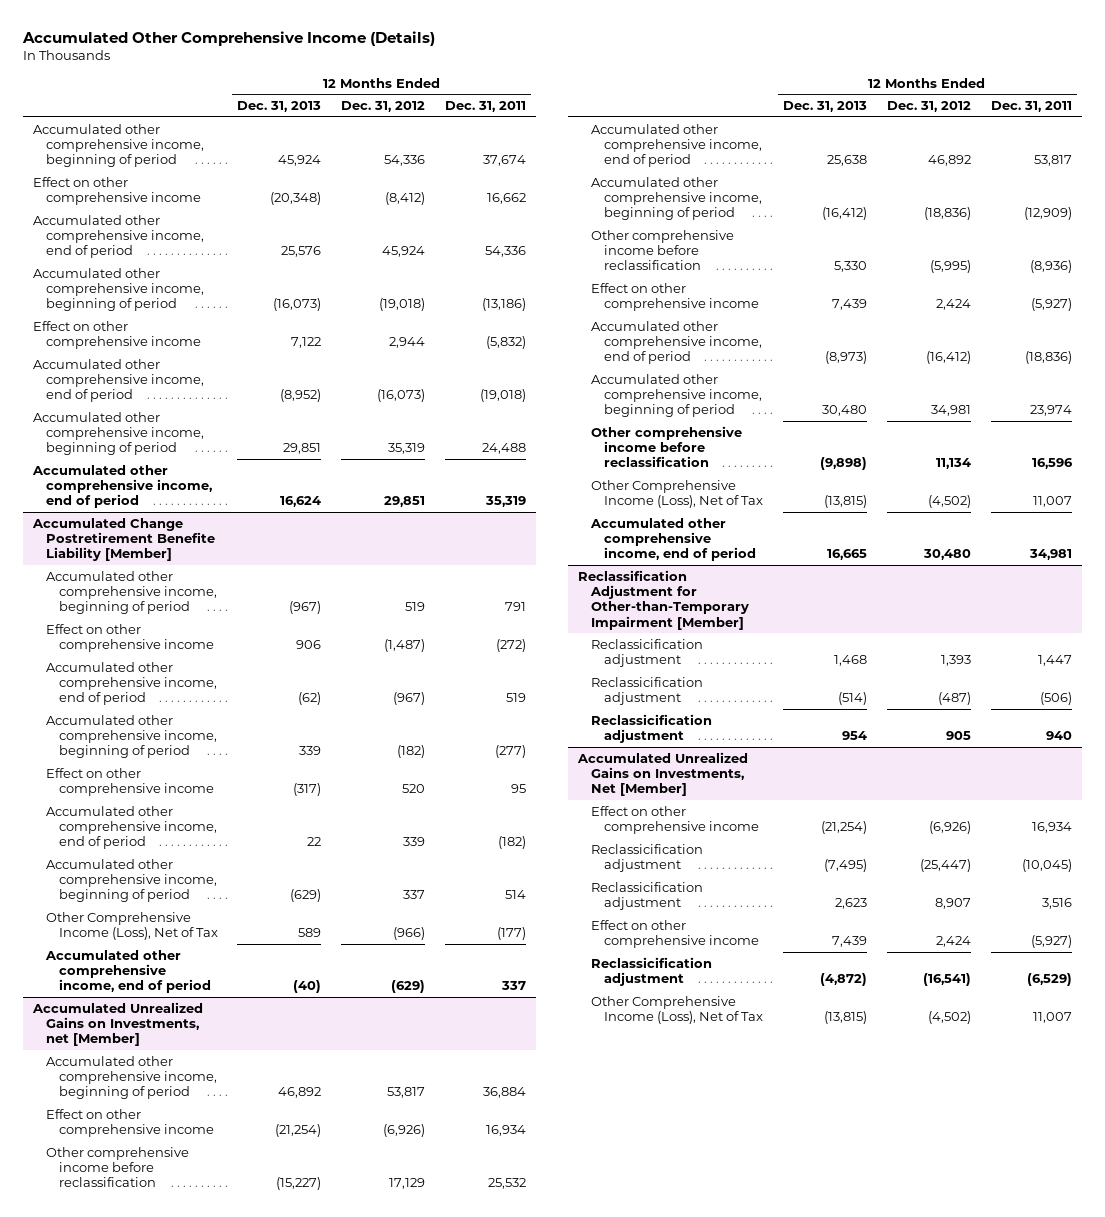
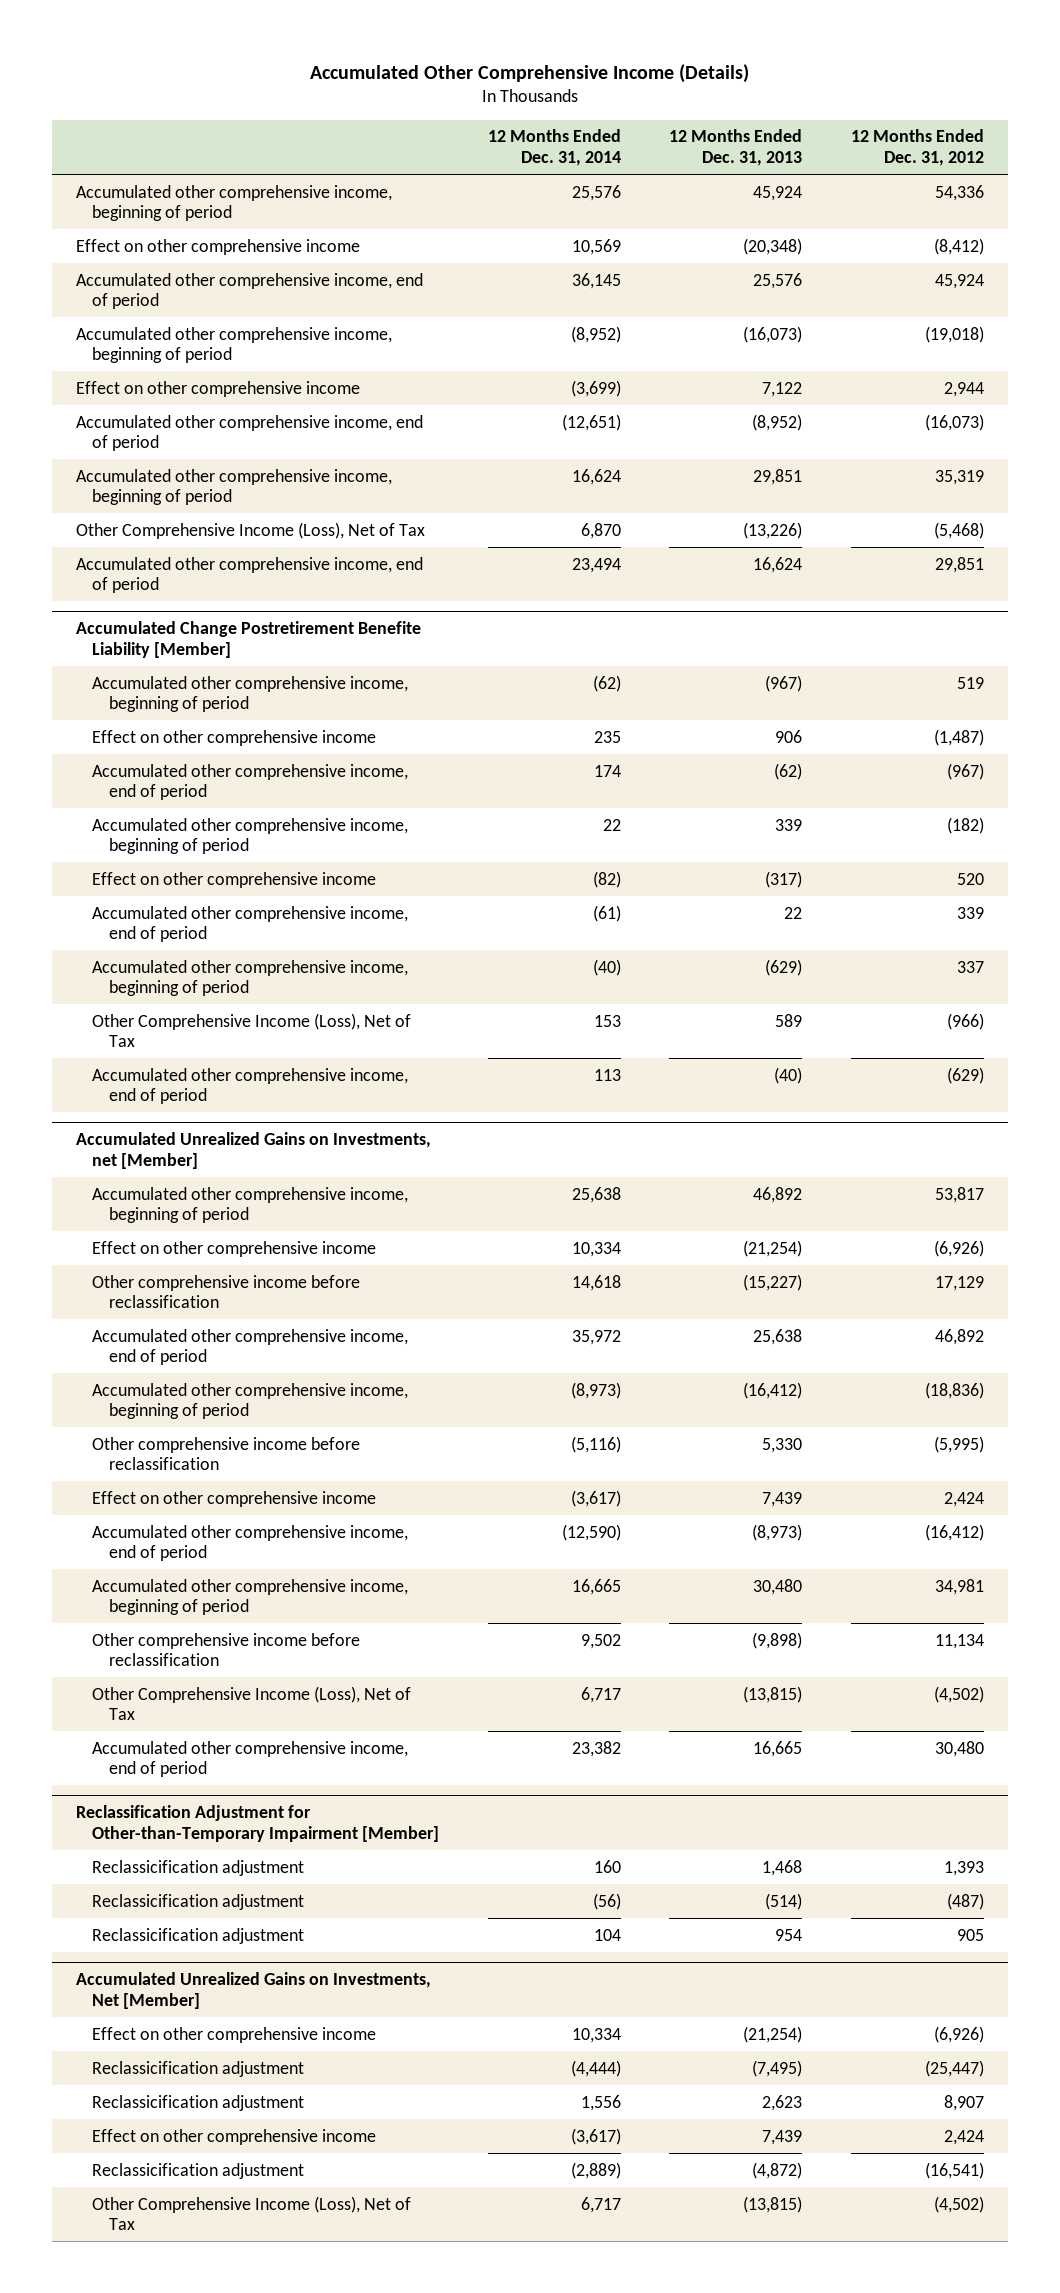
- | 12 Months Ended Dec. 31, 2013 | 12 Months Ended Dec. 31, 2012 | 12 Months Ended Dec. 31, 2011
+ | 12 Months Ended Dec. 31, 2014 | 12 Months Ended Dec. 31, 2013 | 12 Months Ended Dec. 31, 2012
+ Other Comprehensive Income (Loss), Net of Tax | 6,870 | (13,226) | (5,468)

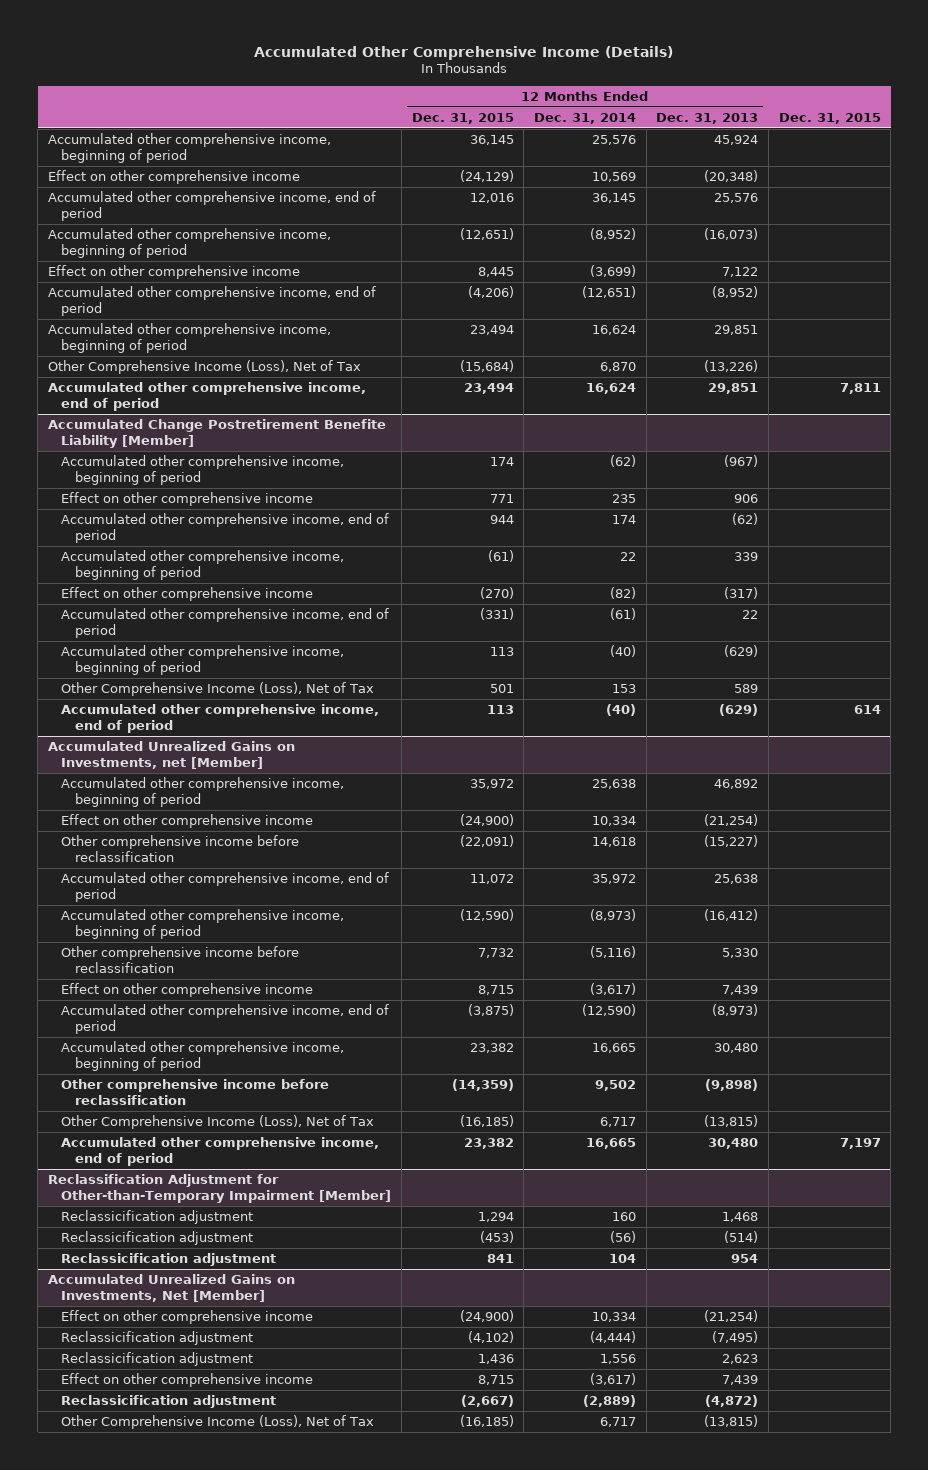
- | 12 Months Ended Dec. 31, 2014 | 12 Months Ended Dec. 31, 2013 | 12 Months Ended Dec. 31, 2012
+ | 12 Months Ended Dec. 31, 2015 | 12 Months Ended Dec. 31, 2014 | 12 Months Ended Dec. 31, 2013 | Dec. 31, 2015
- Accumulated other comprehensive income, end of period | 23,494 | 16,624 | 29,851
+ Accumulated other comprehensive income, end of period | 23,494 | 16,624 | 29,851 | 7,811
@ Accumulated Change Postretirement Benefite Liability [Member]
- Accumulated other comprehensive income, end of period | 113 | (40) | (629)
+ Accumulated other comprehensive income, end of period | 113 | (40) | (629) | 614
@ Accumulated Unrealized Gains on Investments, net [Member]
- Accumulated other comprehensive income, end of period | 23,382 | 16,665 | 30,480
+ Accumulated other comprehensive income, end of period | 23,382 | 16,665 | 30,480 | 7,197

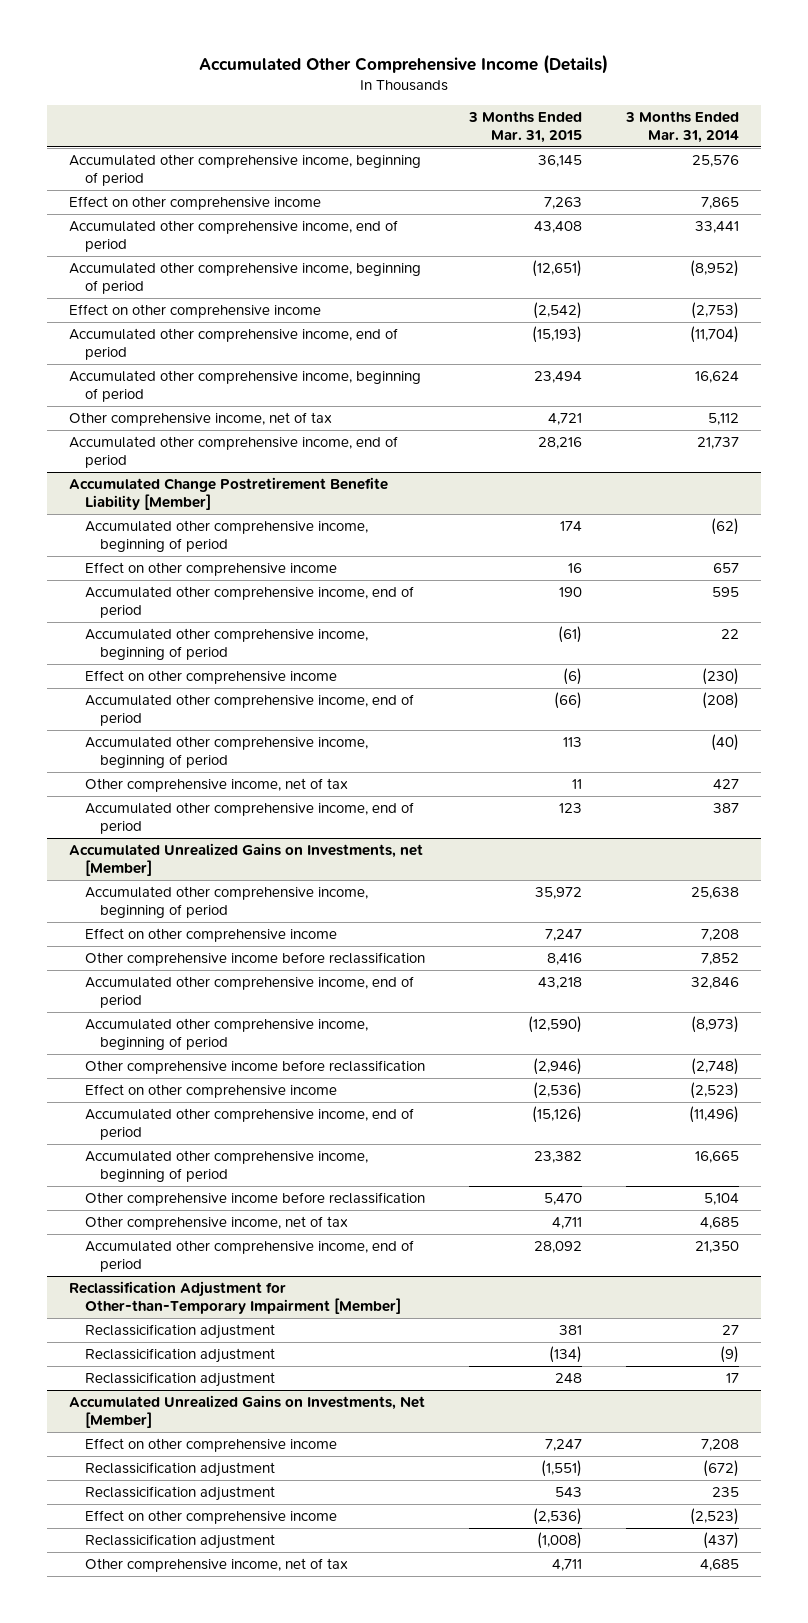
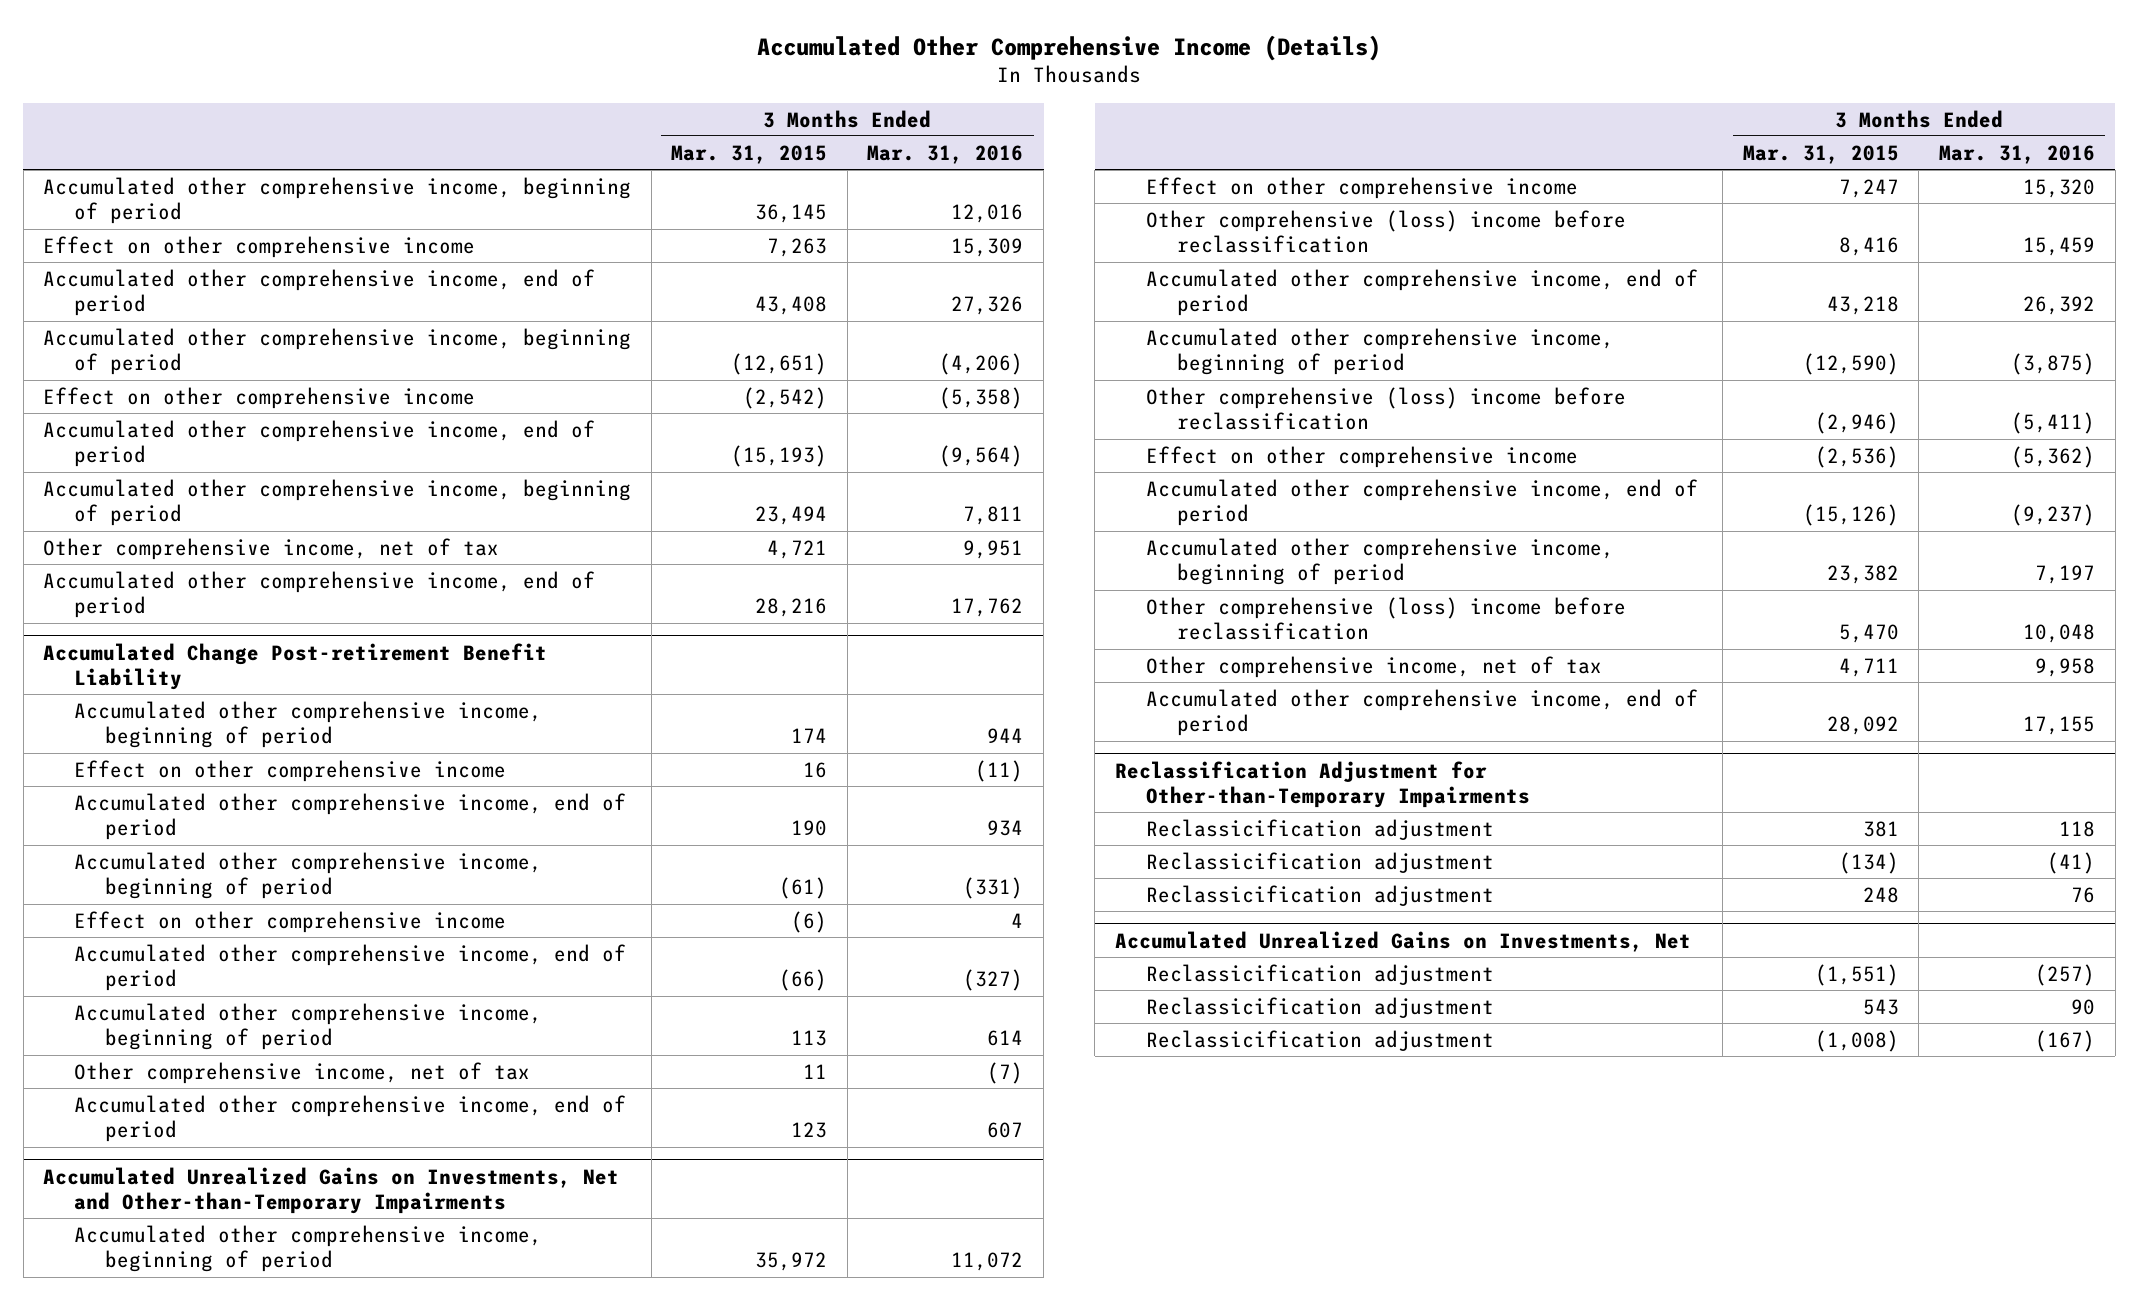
- | 3 Months Ended Mar. 31, 2015 | 3 Months Ended Mar. 31, 2014
+ | 3 Months Ended Mar. 31, 2015 | 3 Months Ended Mar. 31, 2016
- Accumulated Change Postretirement Benefite Liability [Member]
+ Accumulated Change Post-retirement Benefit Liability
- Accumulated Unrealized Gains on Investments, net [Member]
+ Accumulated Unrealized Gains on Investments, Net and Other-than-Temporary Impairments
- Other comprehensive income before reclassification | 8,416 | 7,852
+ Other comprehensive (loss) income before reclassification | 8,416 | 15,459
- Other comprehensive income before reclassification | (2,946) | (2,748)
+ Other comprehensive (loss) income before reclassification | (2,946) | (5,411)
- Other comprehensive income before reclassification | 5,470 | 5,104
+ Other comprehensive (loss) income before reclassification | 5,470 | 10,048
- Reclassification Adjustment for Other-than-Temporary Impairment [Member]
+ Reclassification Adjustment for Other-than-Temporary Impairments
- Accumulated Unrealized Gains on Investments, Net [Member]
- Effect on other comprehensive income | 7,247 | 7,208
+ Accumulated Unrealized Gains on Investments, Net
- Effect on other comprehensive income | (2,536) | (2,523)
- Other comprehensive income, net of tax | 4,711 | 4,685

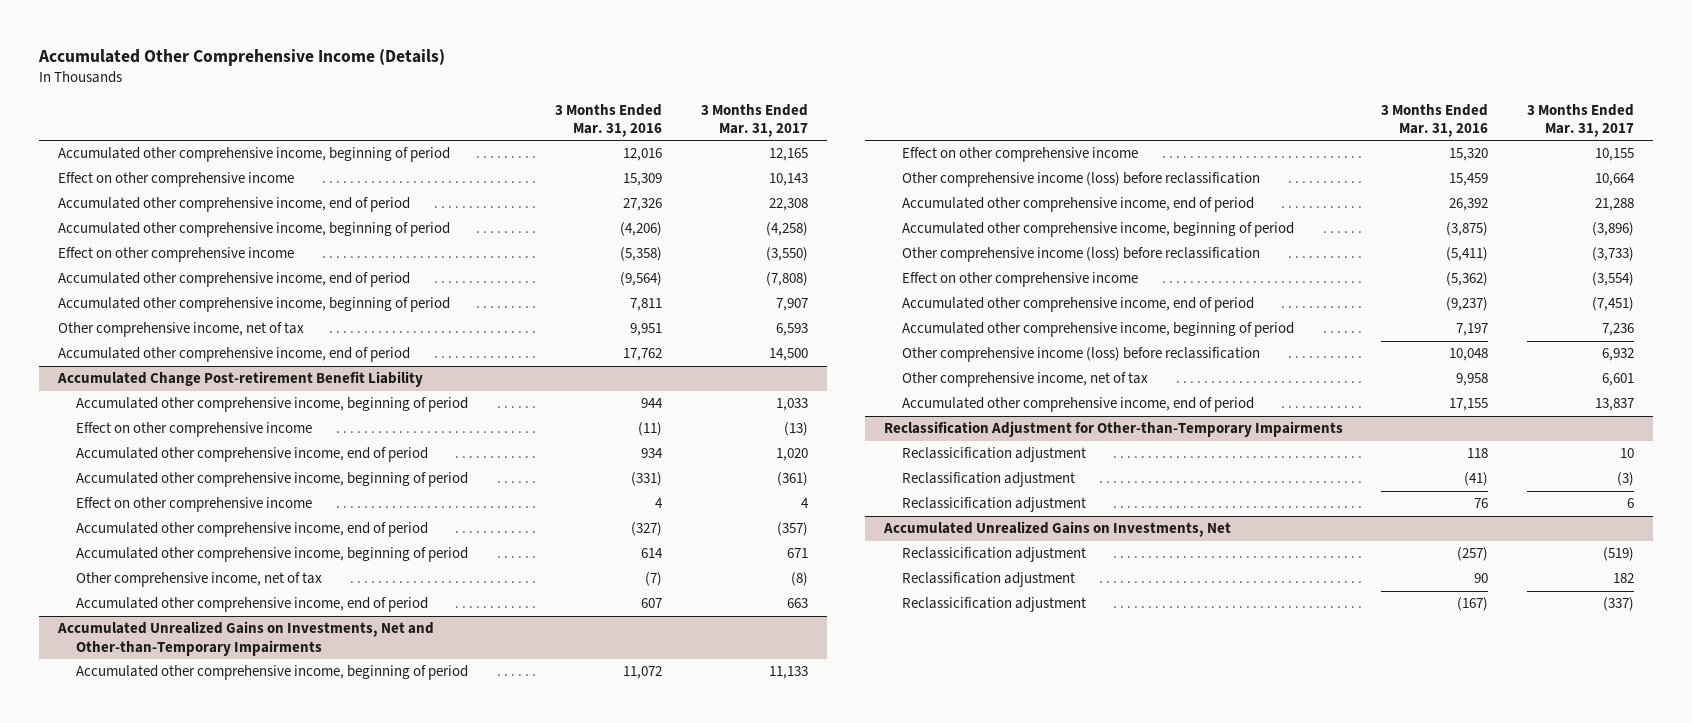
- | 3 Months Ended Mar. 31, 2015 | 3 Months Ended Mar. 31, 2016
+ | 3 Months Ended Mar. 31, 2016 | 3 Months Ended Mar. 31, 2017
@ Accumulated Unrealized Gains on Investments, Net and Other-than-Temporary Impairments
- Other comprehensive (loss) income before reclassification | 8,416 | 15,459
+ Other comprehensive income (loss) before reclassification | 15,459 | 10,664
- Other comprehensive (loss) income before reclassification | (2,946) | (5,411)
+ Other comprehensive income (loss) before reclassification | (5,411) | (3,733)
- Other comprehensive (loss) income before reclassification | 5,470 | 10,048
+ Other comprehensive income (loss) before reclassification | 10,048 | 6,932
@ Reclassification Adjustment for Other-than-Temporary Impairments
- Reclassicification adjustment | (134) | (41)
+ Reclassification adjustment | (41) | (3)
@ Accumulated Unrealized Gains on Investments, Net
- Reclassicification adjustment | 543 | 90
+ Reclassification adjustment | 90 | 182

